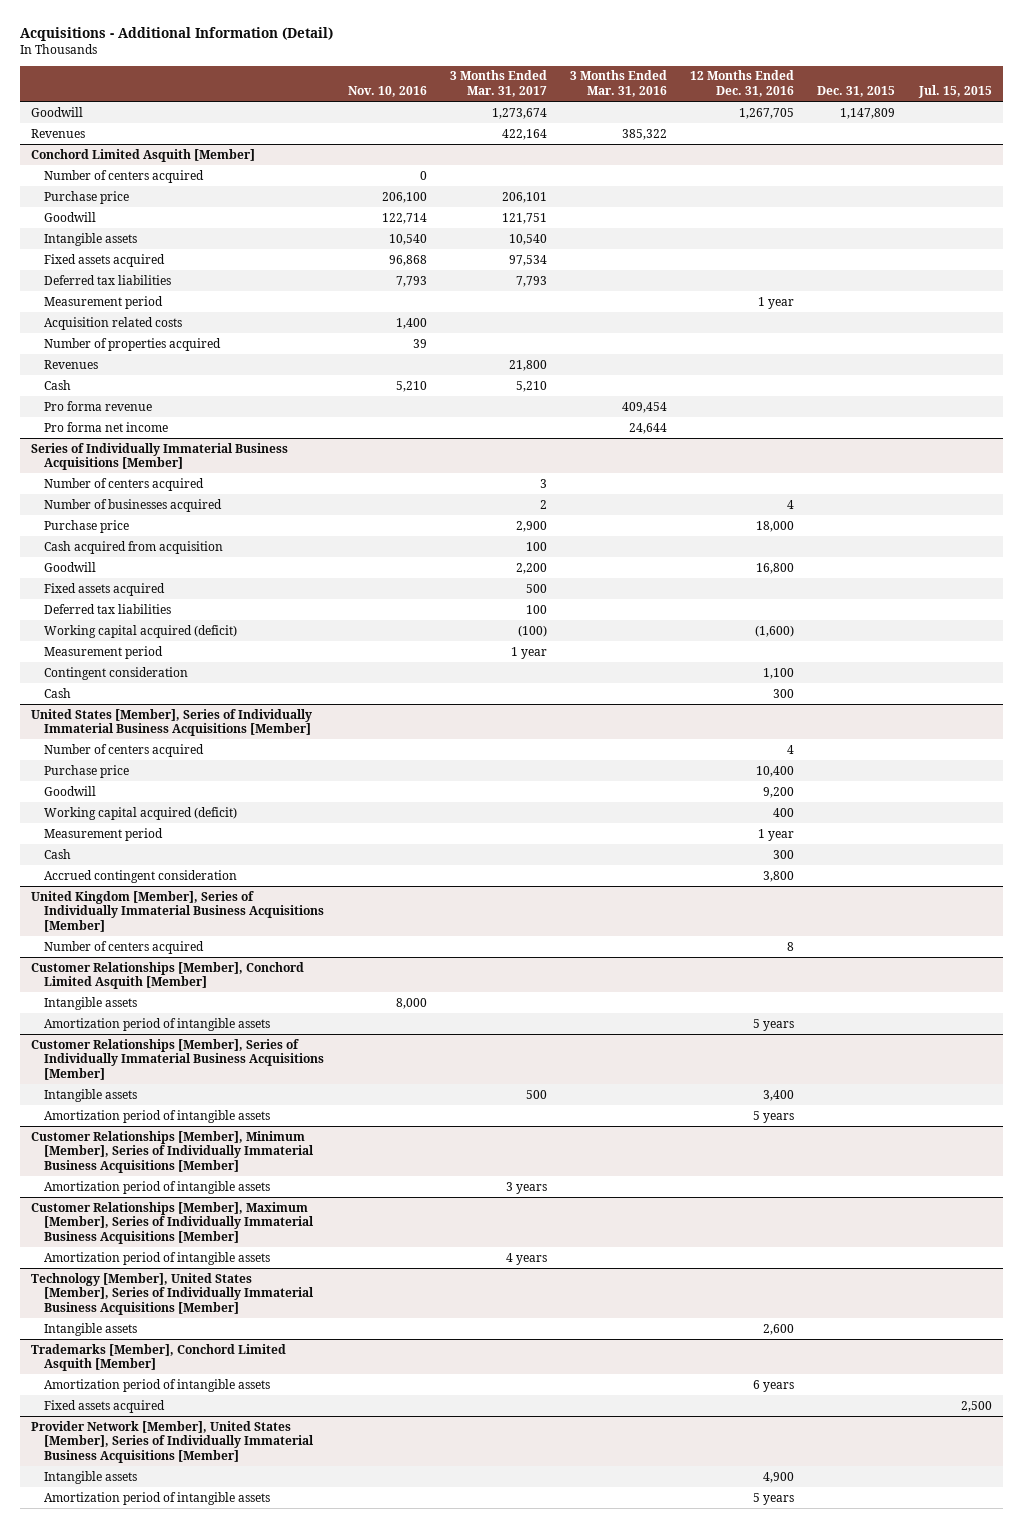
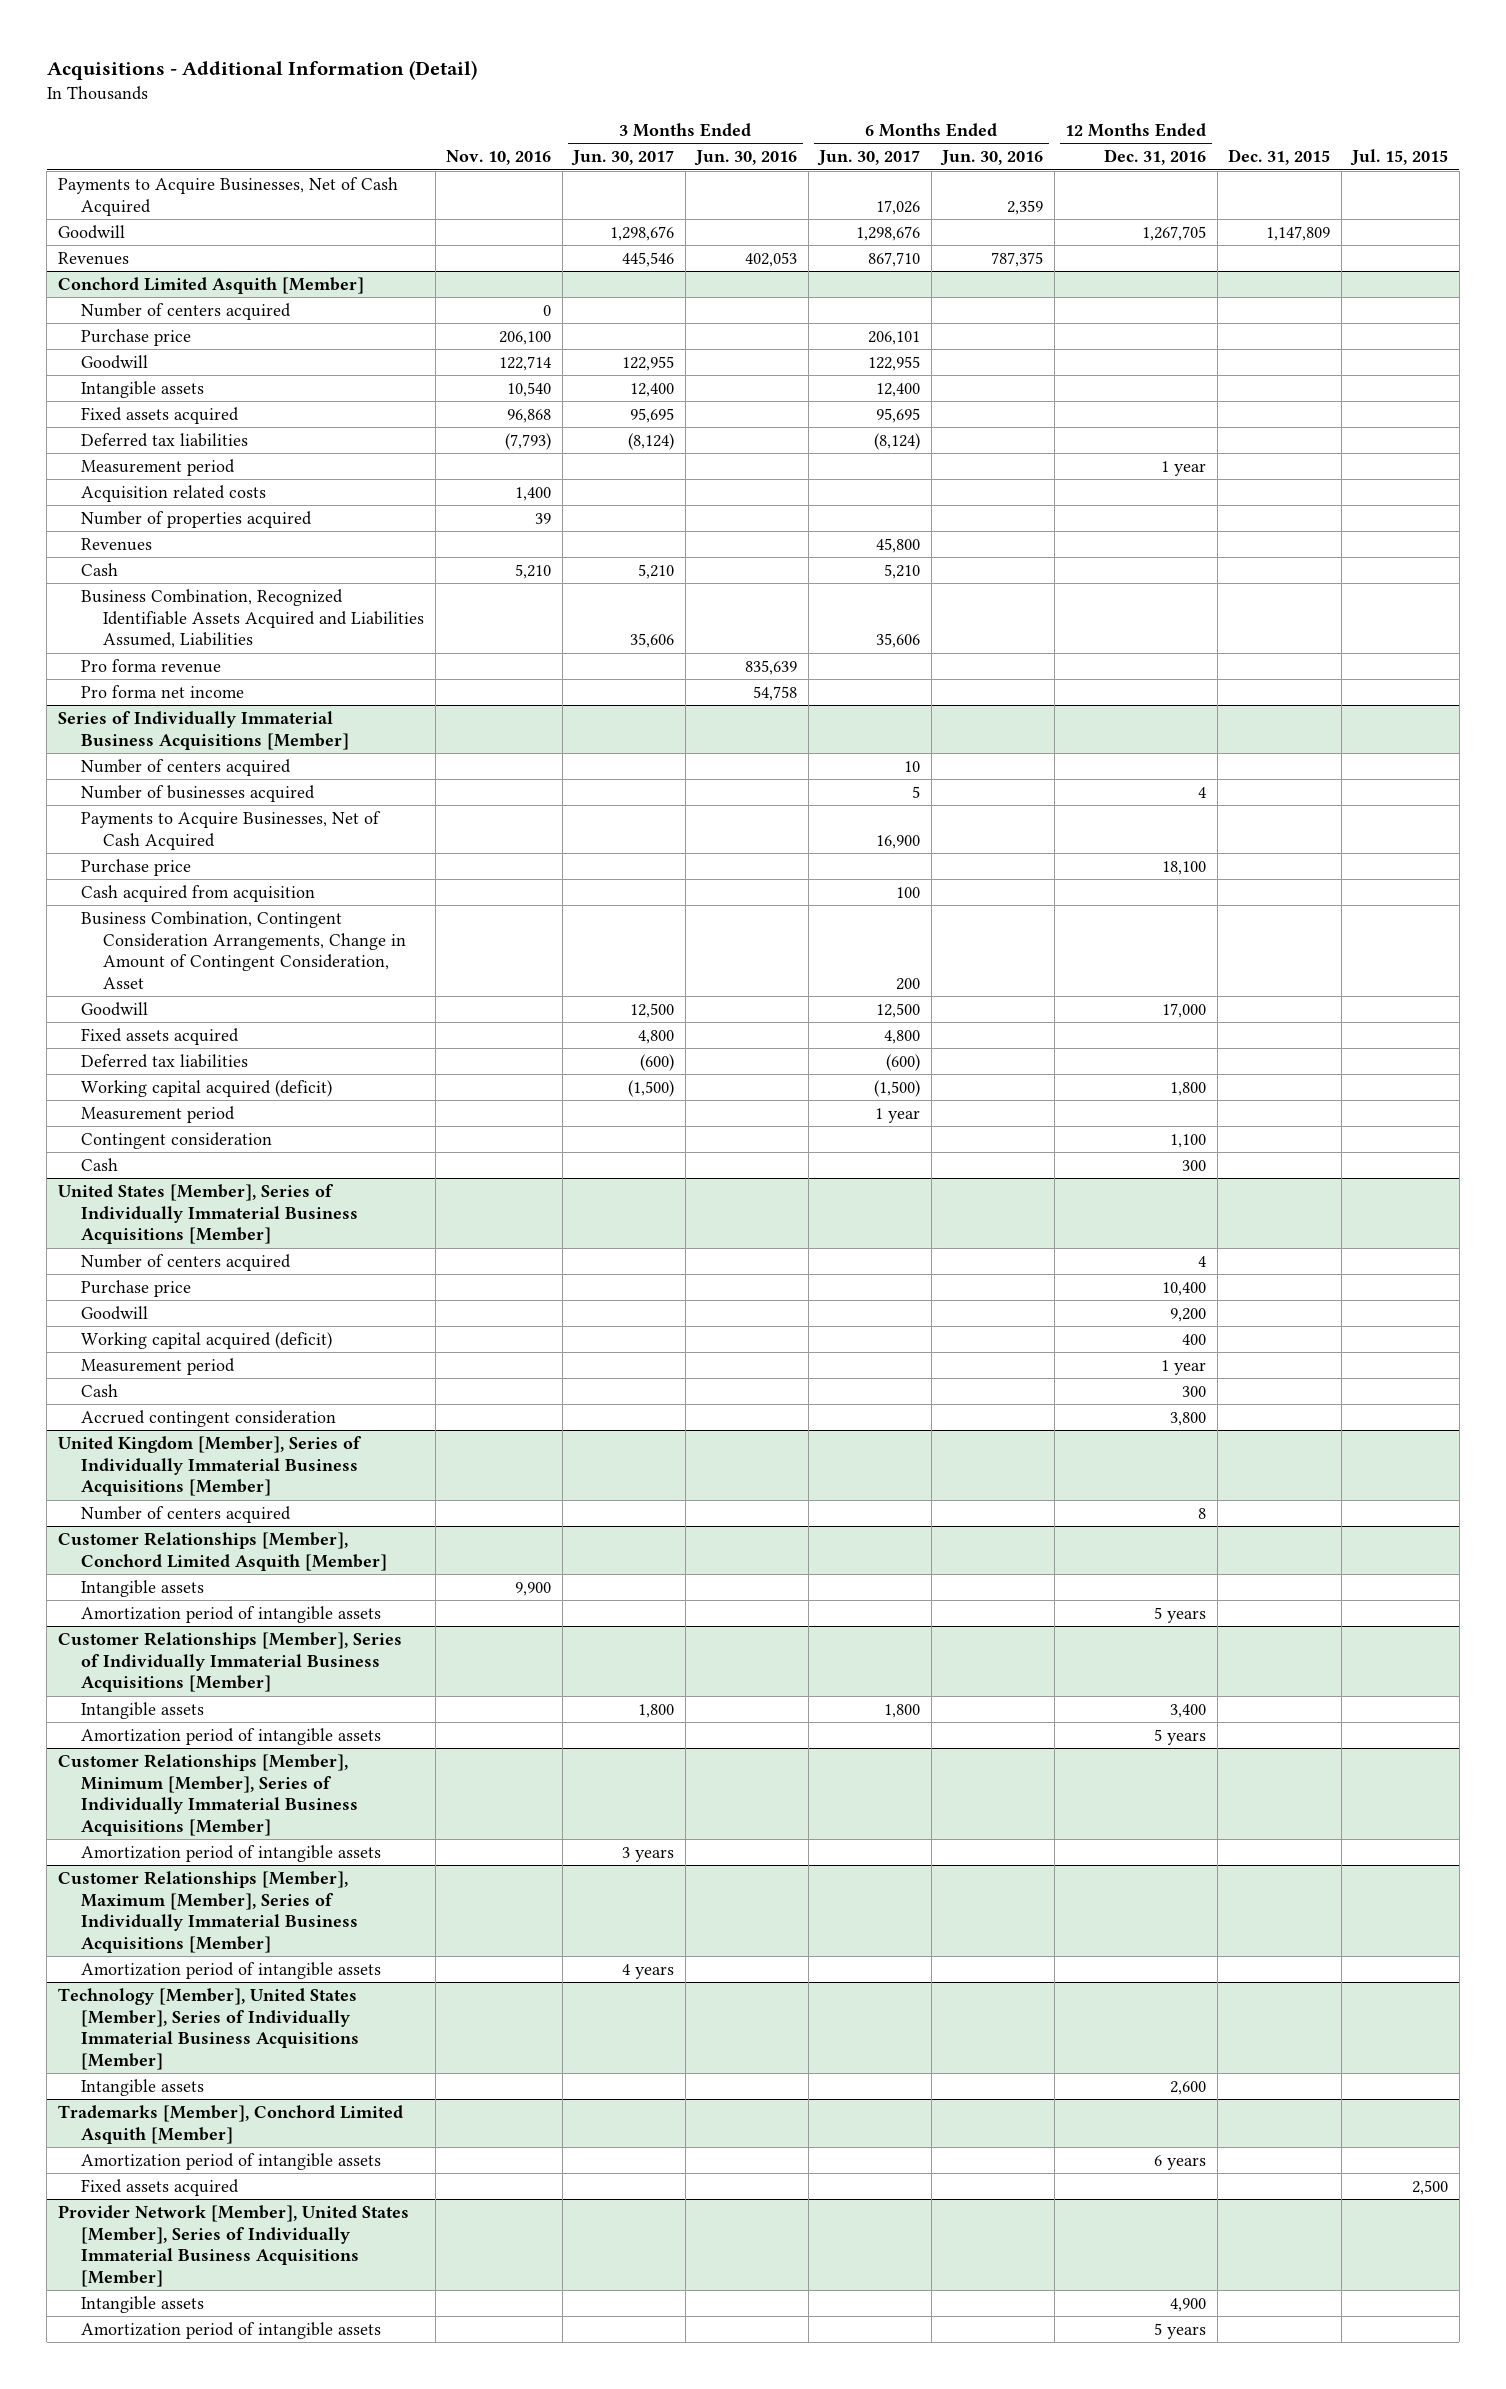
- | Nov. 10, 2016 | 3 Months Ended Mar. 31, 2017 | 3 Months Ended Mar. 31, 2016 | 12 Months Ended Dec. 31, 2016 | Dec. 31, 2015 | Jul. 15, 2015
+ | Nov. 10, 2016 | 3 Months Ended Jun. 30, 2017 | 3 Months Ended Jun. 30, 2016 | 6 Months Ended Jun. 30, 2017 | 6 Months Ended Jun. 30, 2016 | 12 Months Ended Dec. 31, 2016 | Dec. 31, 2015 | Jul. 15, 2015
+ Payments to Acquire Businesses, Net of Cash Acquired | | | | 17,026 | 2,359 | | |
@ Conchord Limited Asquith [Member]
- Deferred tax liabilities | 7,793 | 7,793 | | | |
+ Deferred tax liabilities | (7,793) | (8,124) | | (8,124) | | | |
+ Business Combination, Recognized Identifiable Assets Acquired and Liabilities Assumed, Liabilities | | 35,606 | | 35,606 | | | |
@ Series of Individually Immaterial Business Acquisitions [Member]
- Purchase price | | 2,900 | | 18,000 | |
+ Payments to Acquire Businesses, Net of Cash Acquired | | | | 16,900 | | | |
+ Purchase price | | | | | | 18,100 | |
- Goodwill | | 2,200 | | 16,800 | |
+ Business Combination, Contingent Consideration Arrangements, Change in Amount of Contingent Consideration, Asset | | | | 200 | | | |
+ Goodwill | | 12,500 | | 12,500 | | 17,000 | |
- Working capital acquired (deficit) | | (100) | | (1,600) | |
+ Working capital acquired (deficit) | | (1,500) | | (1,500) | | 1,800 | |
@ Customer Relationships [Member], Conchord Limited Asquith [Member]
- Intangible assets | 8,000 | | | | |
+ Intangible assets | 9,900 | | | | | | |

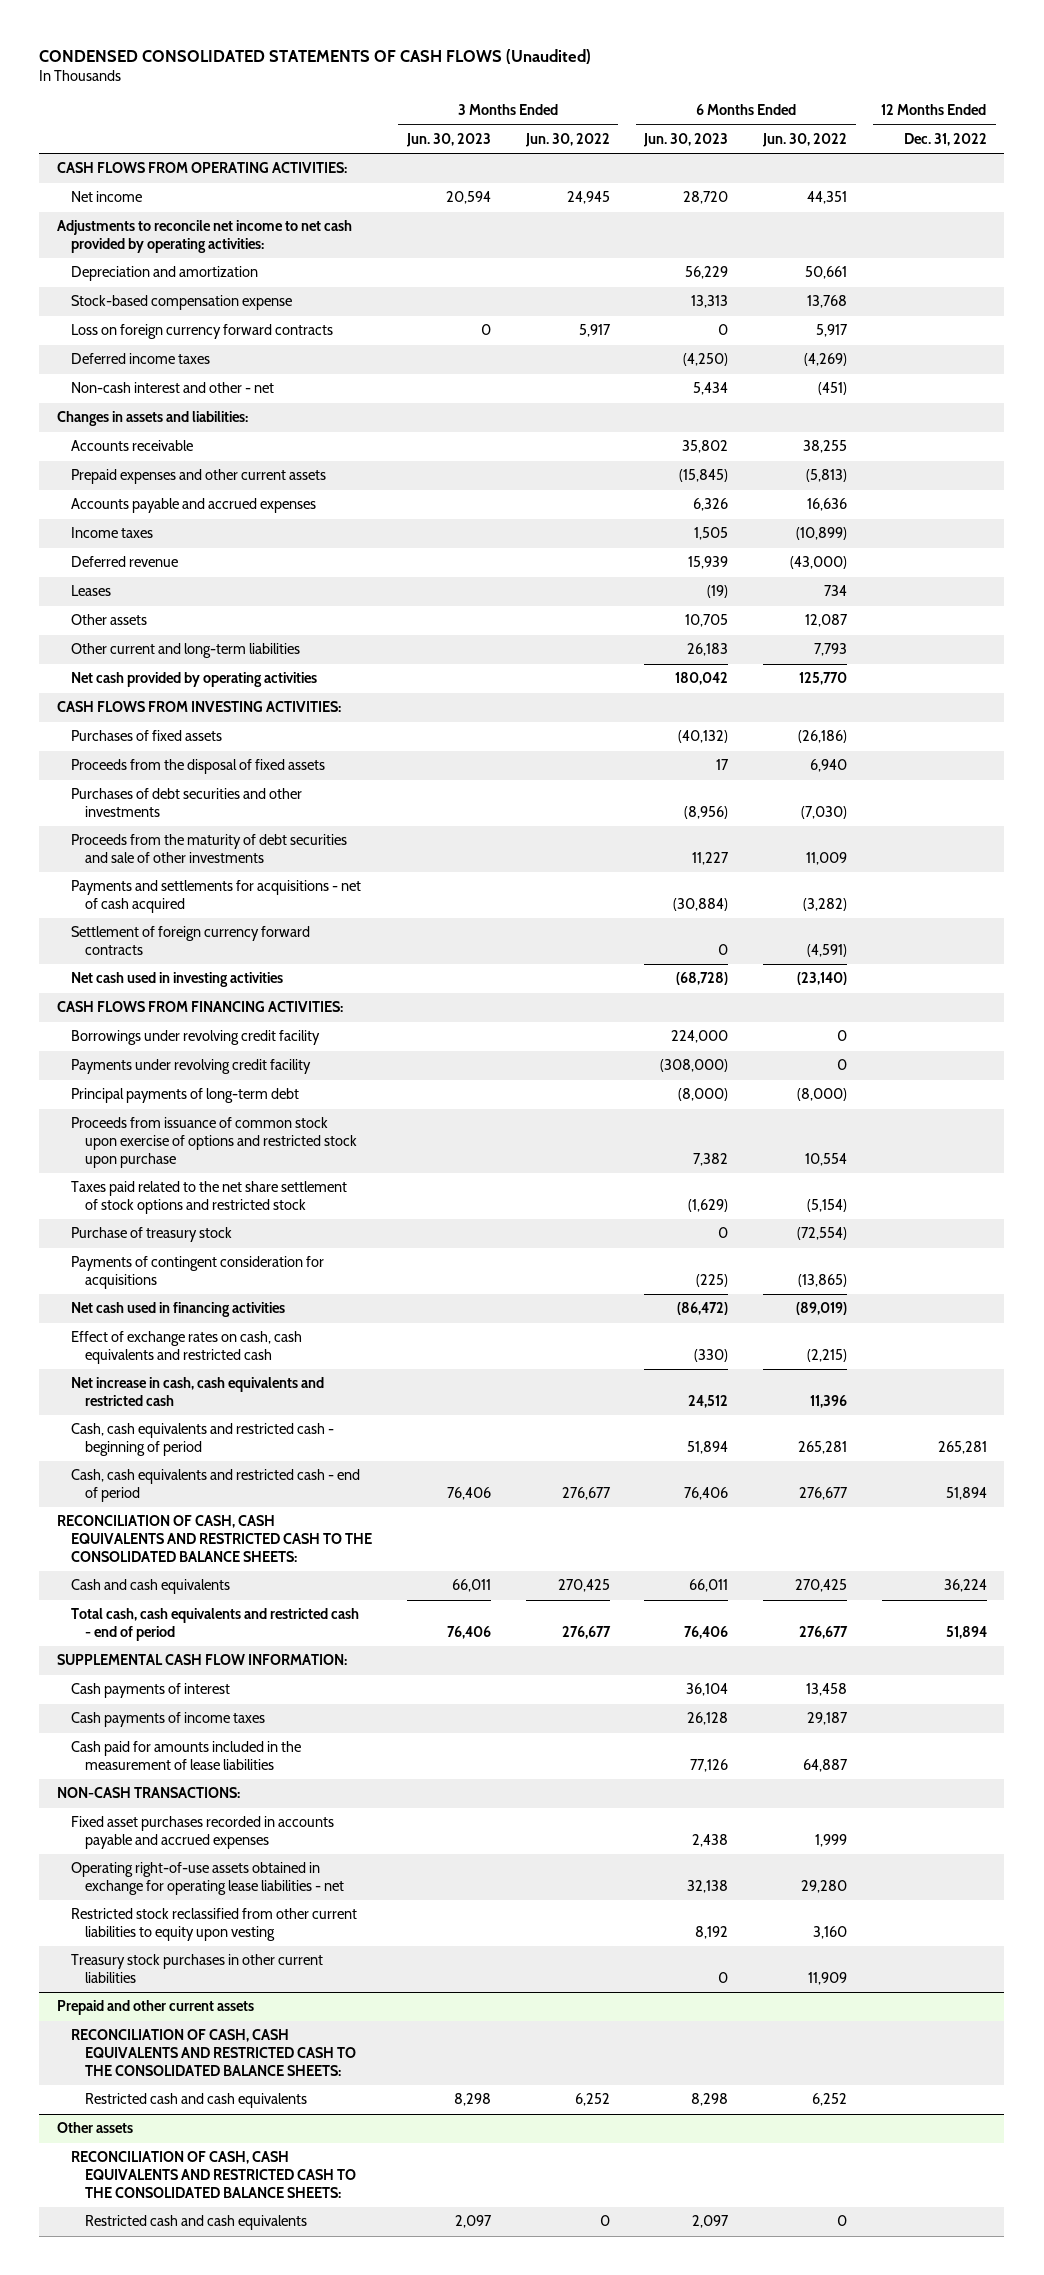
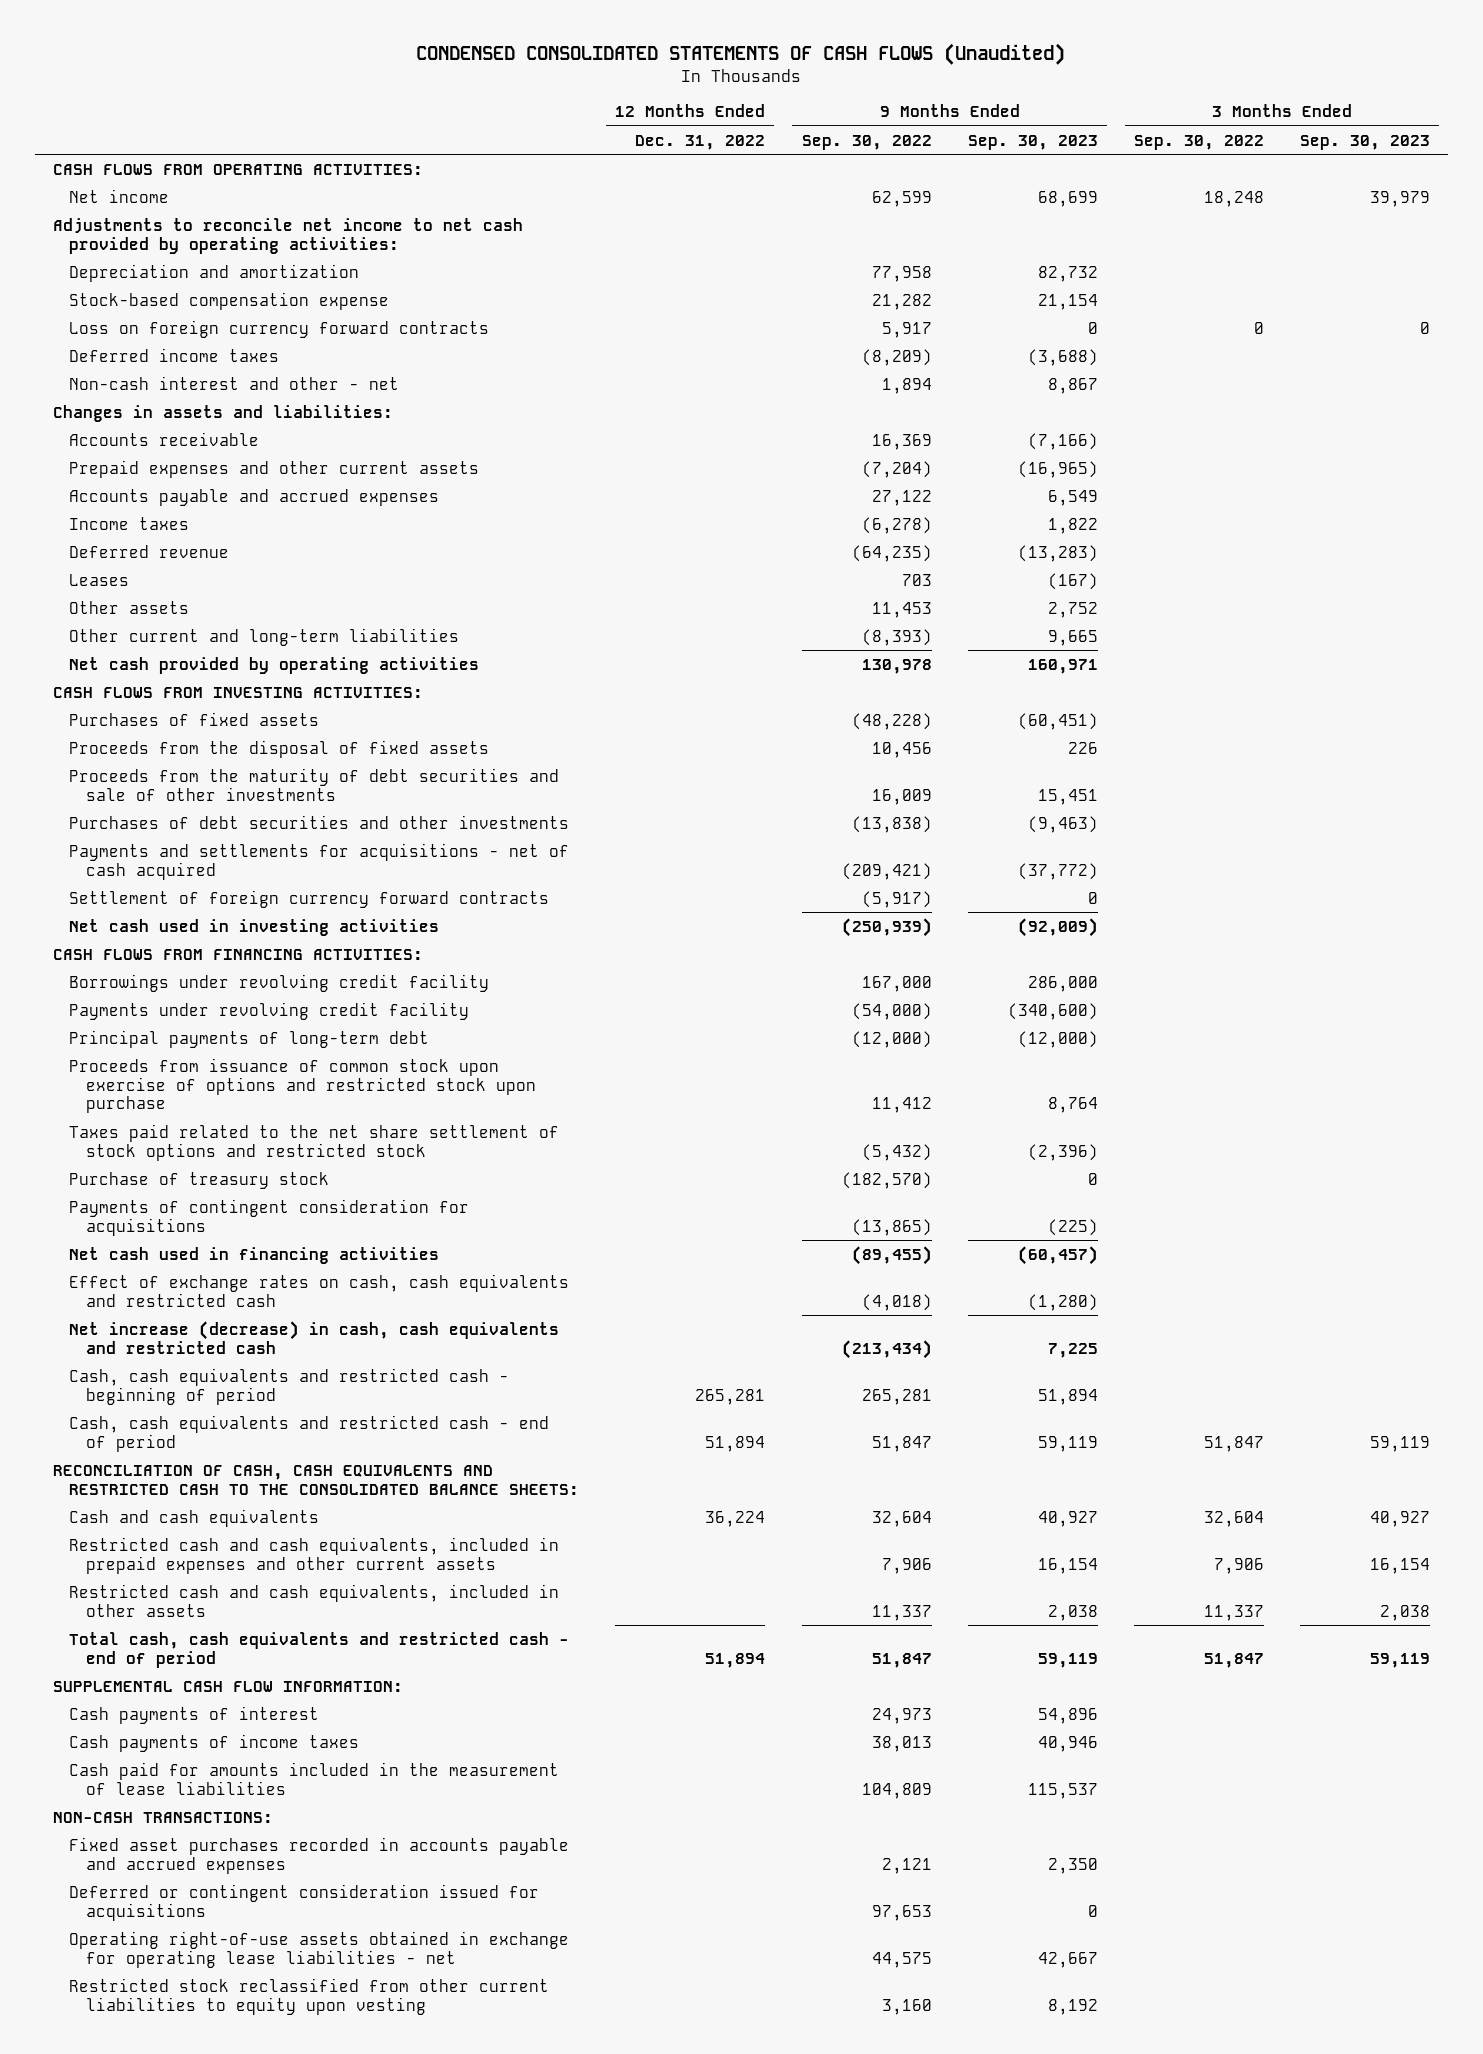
- | 3 Months Ended Jun. 30, 2023 | 3 Months Ended Jun. 30, 2022 | 6 Months Ended Jun. 30, 2023 | 6 Months Ended Jun. 30, 2022 | 12 Months Ended Dec. 31, 2022
+ | 12 Months Ended Dec. 31, 2022 | 9 Months Ended Sep. 30, 2022 | 9 Months Ended Sep. 30, 2023 | 3 Months Ended Sep. 30, 2022 | 3 Months Ended Sep. 30, 2023
moved down: Purchases of debt securities and other investments | | (13,838) | (9,463) | |
- Net increase in cash, cash equivalents and restricted cash | | | 24,512 | 11,396 |
+ Net increase (decrease) in cash, cash equivalents and restricted cash | | (213,434) | 7,225 | |
+ Restricted cash and cash equivalents, included in prepaid expenses and other current assets | | 7,906 | 16,154 | 7,906 | 16,154
+ Restricted cash and cash equivalents, included in other assets | | 11,337 | 2,038 | 11,337 | 2,038
+ Deferred or contingent consideration issued for acquisitions | | 97,653 | 0 | |
- Treasury stock purchases in other current liabilities | | | 0 | 11,909 |
- Prepaid and other current assets
- RECONCILIATION OF CASH, CASH EQUIVALENTS AND RESTRICTED CASH TO THE CONSOLIDATED BALANCE SHEETS:
- Restricted cash and cash equivalents | 8,298 | 6,252 | 8,298 | 6,252 |
- Other assets
- RECONCILIATION OF CASH, CASH EQUIVALENTS AND RESTRICTED CASH TO THE CONSOLIDATED BALANCE SHEETS:
- Restricted cash and cash equivalents | 2,097 | 0 | 2,097 | 0 |

